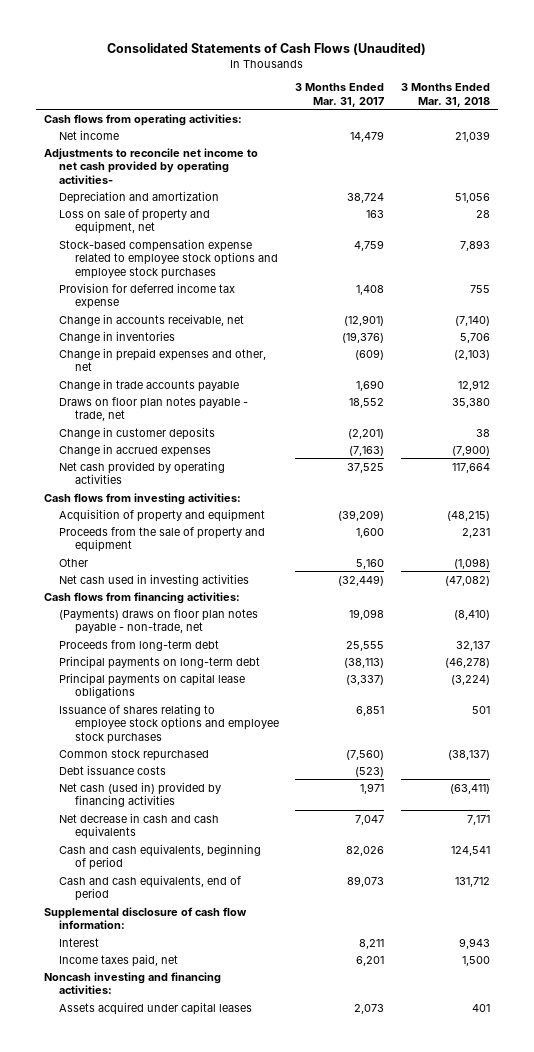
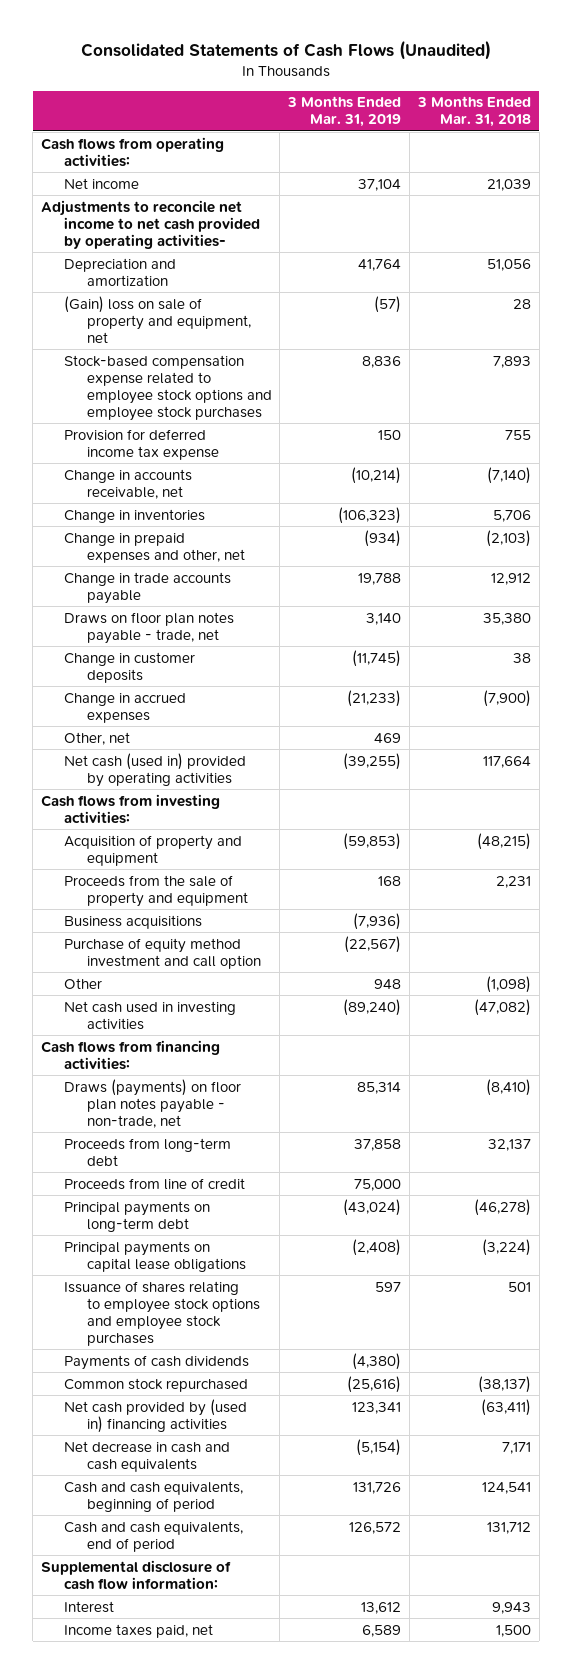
- | 3 Months Ended Mar. 31, 2017 | 3 Months Ended Mar. 31, 2018
+ | 3 Months Ended Mar. 31, 2019 | 3 Months Ended Mar. 31, 2018
- Loss on sale of property and equipment, net | 163 | 28
+ (Gain) loss on sale of property and equipment, net | (57) | 28
- Net cash provided by operating activities | 37,525 | 117,664
+ Other, net | 469 |
+ Net cash (used in) provided by operating activities | (39,255) | 117,664
+ Business acquisitions | (7,936) |
+ Purchase of equity method investment and call option | (22,567) |
- (Payments) draws on floor plan notes payable - non-trade, net | 19,098 | (8,410)
+ Draws (payments) on floor plan notes payable - non-trade, net | 85,314 | (8,410)
+ Proceeds from line of credit | 75,000 |
+ Payments of cash dividends | (4,380) |
- Debt issuance costs | (523) |
- Net cash (used in) provided by financing activities | 1,971 | (63,411)
+ Net cash provided by (used in) financing activities | 123,341 | (63,411)
- Noncash investing and financing activities:
- Assets acquired under capital leases | 2,073 | 401

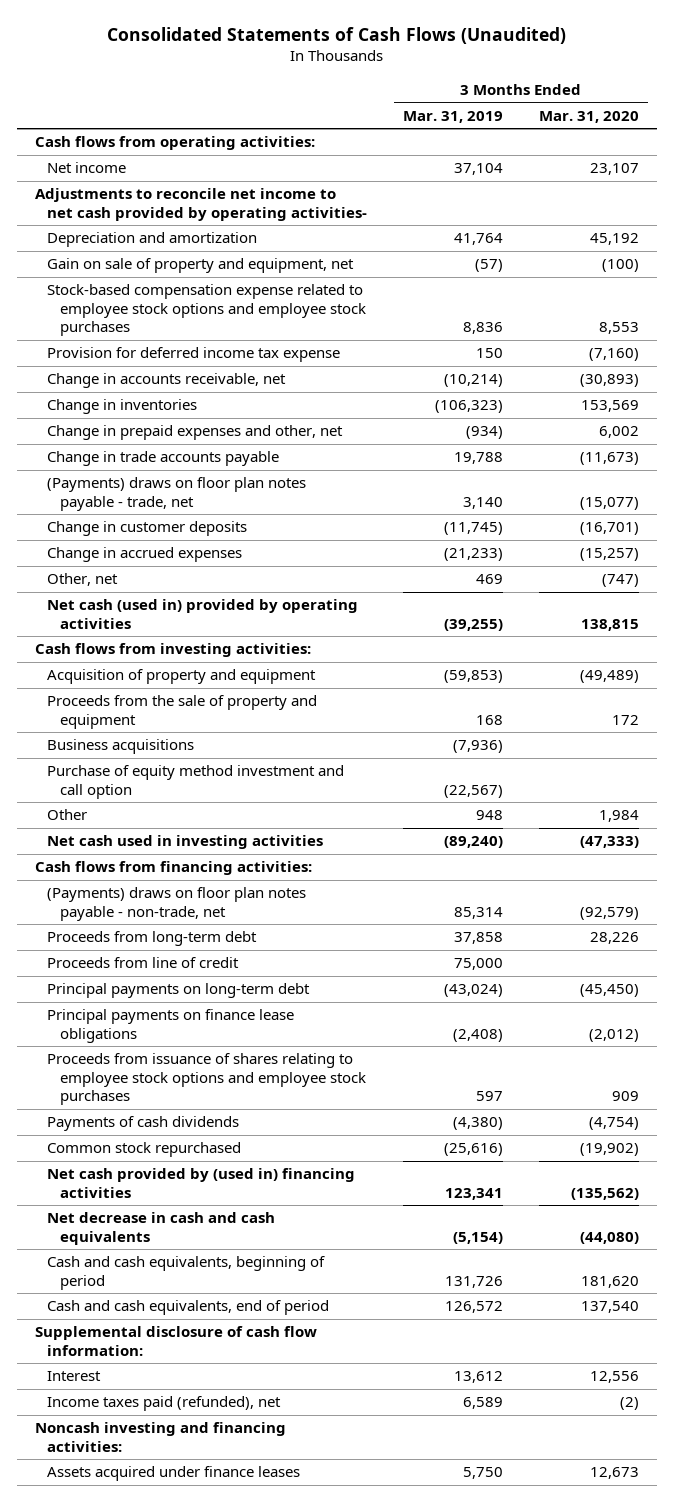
- | 3 Months Ended Mar. 31, 2019 | 3 Months Ended Mar. 31, 2018
+ | 3 Months Ended Mar. 31, 2019 | 3 Months Ended Mar. 31, 2020
- (Gain) loss on sale of property and equipment, net | (57) | 28
+ Gain on sale of property and equipment, net | (57) | (100)
- Draws on floor plan notes payable - trade, net | 3,140 | 35,380
+ (Payments) draws on floor plan notes payable - trade, net | 3,140 | (15,077)
- Draws (payments) on floor plan notes payable - non-trade, net | 85,314 | (8,410)
+ (Payments) draws on floor plan notes payable - non-trade, net | 85,314 | (92,579)
- Principal payments on capital lease obligations | (2,408) | (3,224)
- Issuance of shares relating to employee stock options and employee stock purchases | 597 | 501
+ Principal payments on finance lease obligations | (2,408) | (2,012)
+ Proceeds from issuance of shares relating to employee stock options and employee stock purchases | 597 | 909
- Income taxes paid, net | 6,589 | 1,500
+ Income taxes paid (refunded), net | 6,589 | (2)
+ Noncash investing and financing activities:
+ Assets acquired under finance leases | 5,750 | 12,673

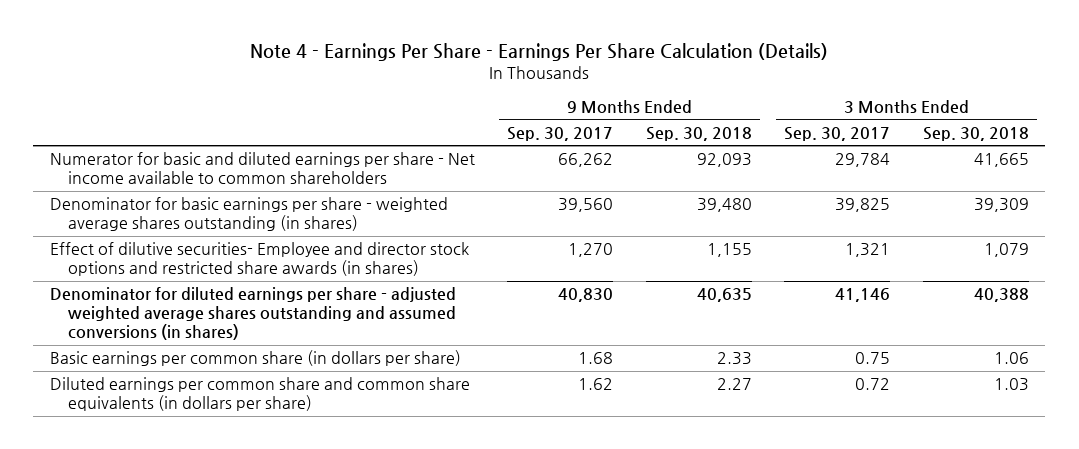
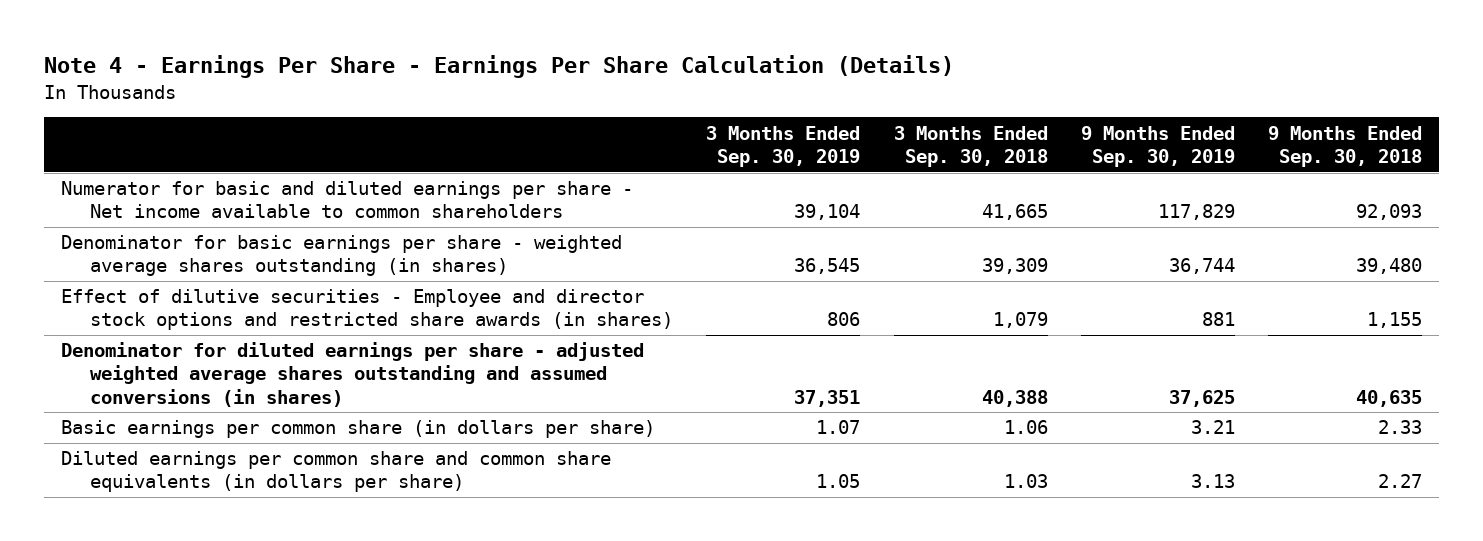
- | 9 Months Ended Sep. 30, 2017 | 9 Months Ended Sep. 30, 2018 | 3 Months Ended Sep. 30, 2017 | 3 Months Ended Sep. 30, 2018
+ | 3 Months Ended Sep. 30, 2019 | 3 Months Ended Sep. 30, 2018 | 9 Months Ended Sep. 30, 2019 | 9 Months Ended Sep. 30, 2018
- Effect of dilutive securities- Employee and director stock options and restricted share awards (in shares) | 1,270 | 1,155 | 1,321 | 1,079
+ Effect of dilutive securities - Employee and director stock options and restricted share awards (in shares) | 806 | 1,079 | 881 | 1,155

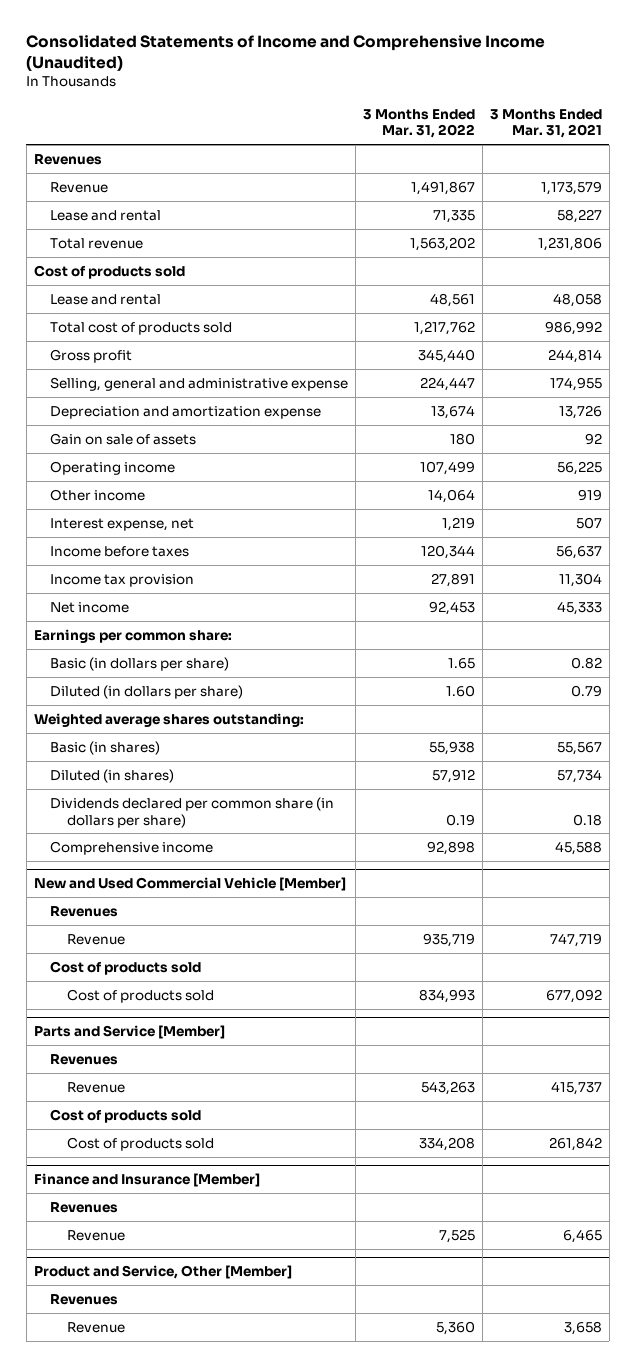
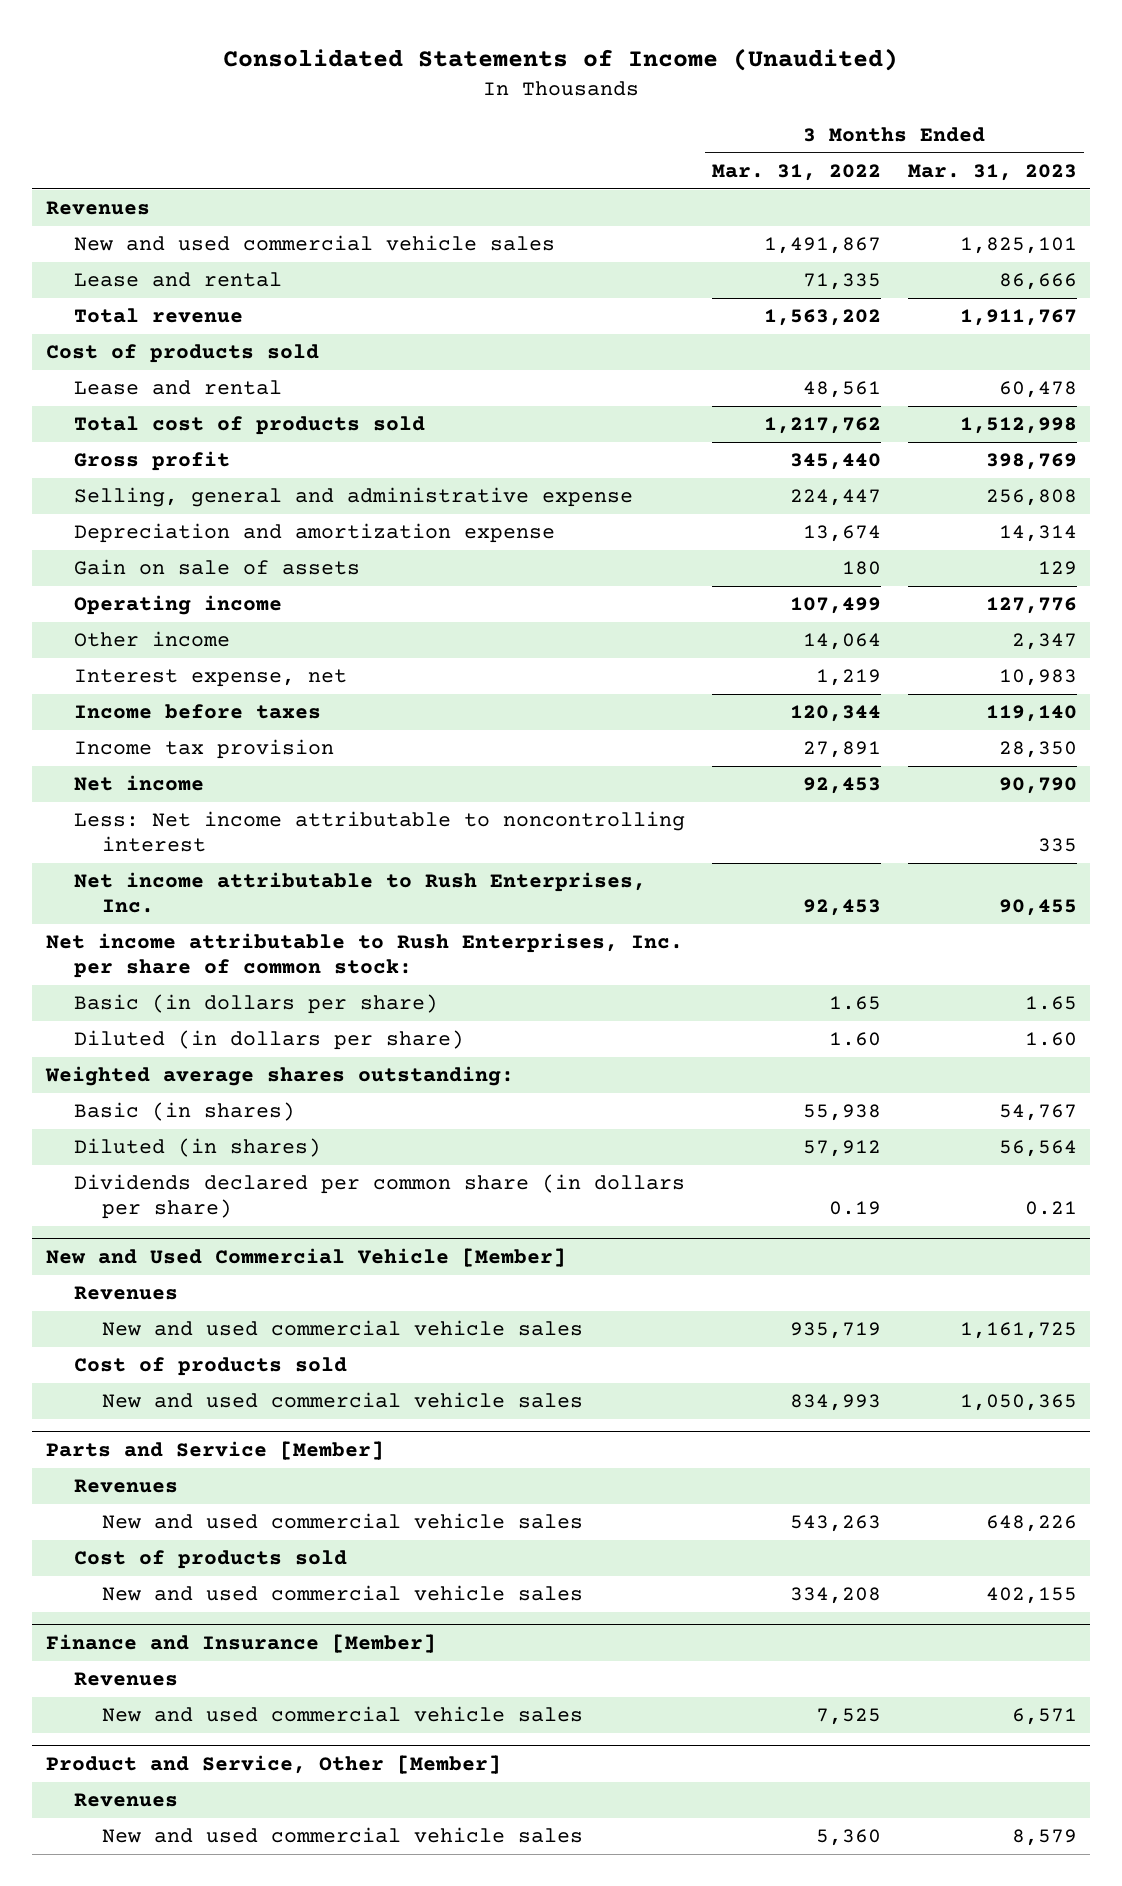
- Consolidated Statements of Income and Comprehensive Income (Unaudited)
+ Consolidated Statements of Income (Unaudited)
- | 3 Months Ended Mar. 31, 2022 | 3 Months Ended Mar. 31, 2021
+ | 3 Months Ended Mar. 31, 2022 | 3 Months Ended Mar. 31, 2023
- Revenue | 1,491,867 | 1,173,579
+ New and used commercial vehicle sales | 1,491,867 | 1,825,101
- Earnings per common share:
+ Less: Net income attributable to noncontrolling interest | | 335
+ Net income attributable to Rush Enterprises, Inc. | 92,453 | 90,455
+ Net income attributable to Rush Enterprises, Inc. per share of common stock:
- Comprehensive income | 92,898 | 45,588
@ New and Used Commercial Vehicle [Member]
- Revenue | 935,719 | 747,719
+ New and used commercial vehicle sales | 935,719 | 1,161,725
- Cost of products sold | 834,993 | 677,092
+ New and used commercial vehicle sales | 834,993 | 1,050,365
@ Parts and Service [Member]
- Revenue | 543,263 | 415,737
+ New and used commercial vehicle sales | 543,263 | 648,226
- Cost of products sold | 334,208 | 261,842
+ New and used commercial vehicle sales | 334,208 | 402,155
@ Finance and Insurance [Member]
- Revenue | 7,525 | 6,465
+ New and used commercial vehicle sales | 7,525 | 6,571
@ Product and Service, Other [Member]
- Revenue | 5,360 | 3,658
+ New and used commercial vehicle sales | 5,360 | 8,579

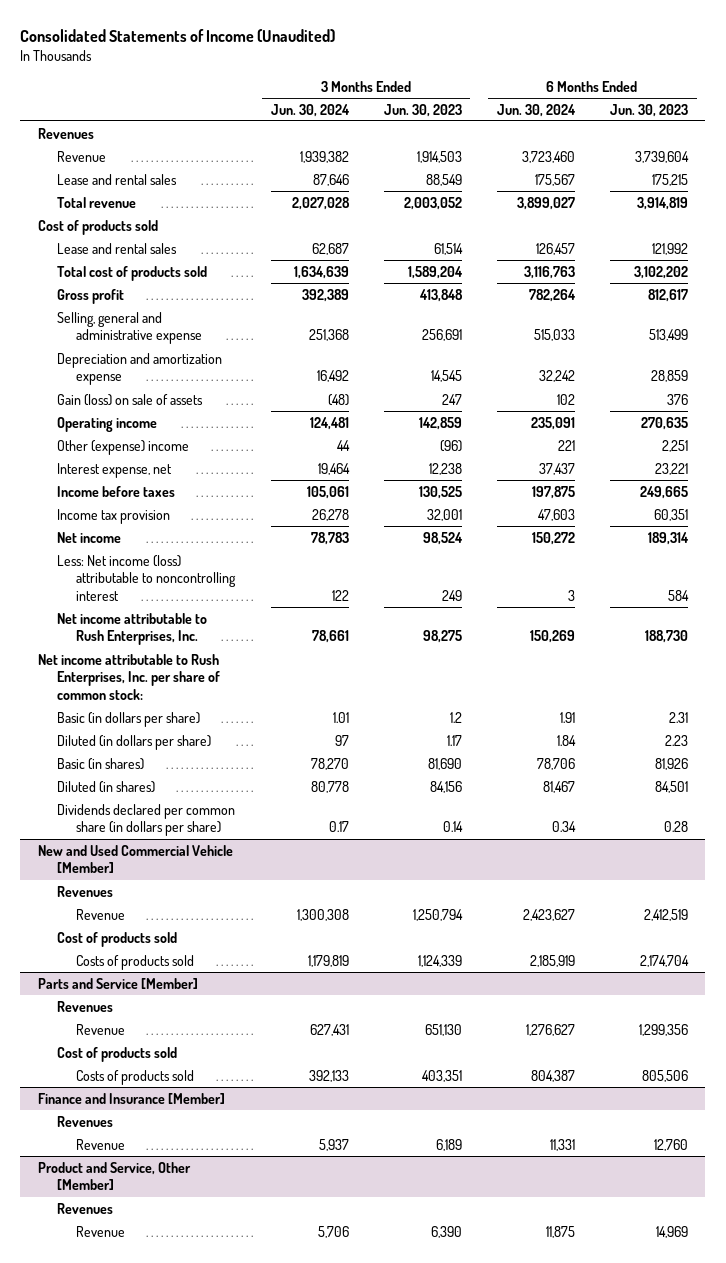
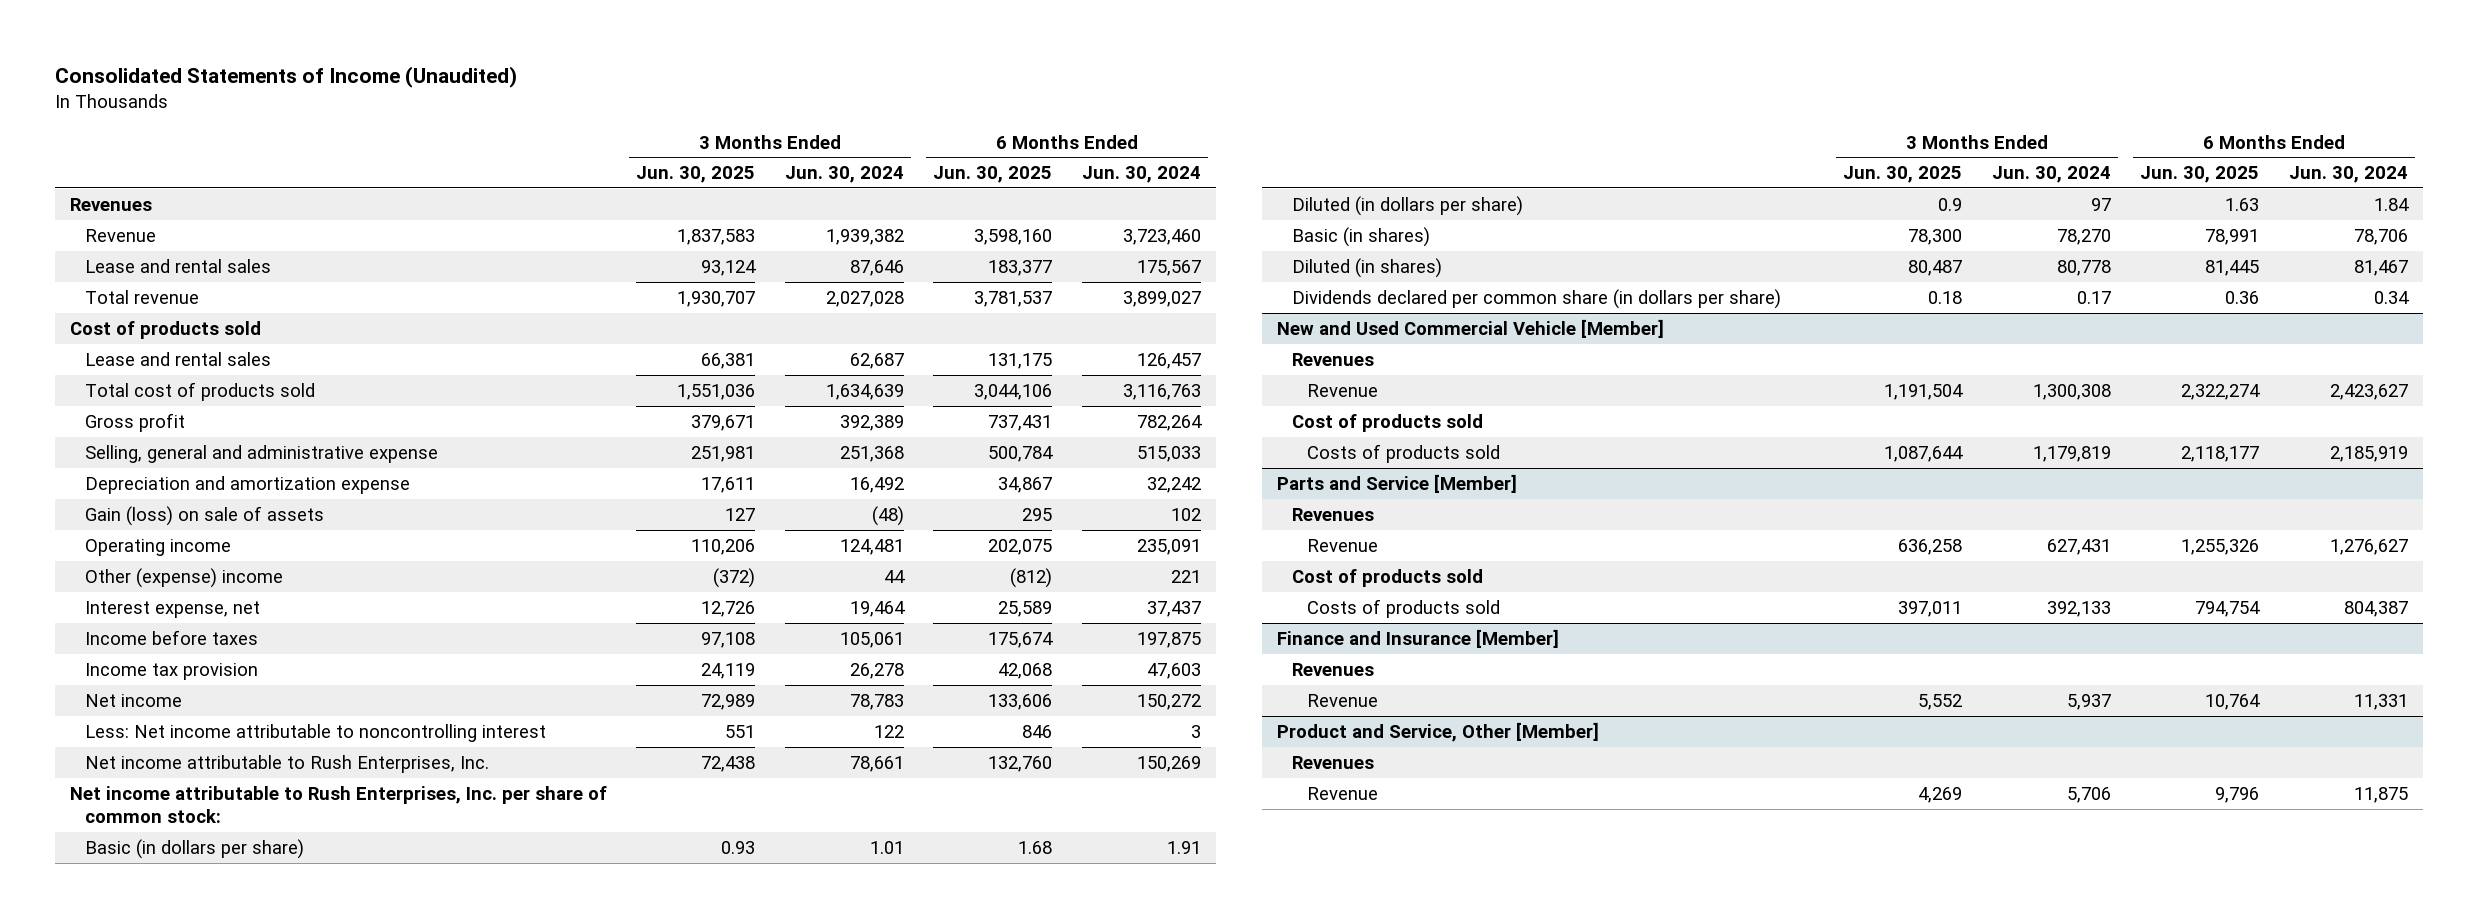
- | 3 Months Ended Jun. 30, 2024 | 3 Months Ended Jun. 30, 2023 | 6 Months Ended Jun. 30, 2024 | 6 Months Ended Jun. 30, 2023
+ | 3 Months Ended Jun. 30, 2025 | 3 Months Ended Jun. 30, 2024 | 6 Months Ended Jun. 30, 2025 | 6 Months Ended Jun. 30, 2024
- Less: Net income (loss) attributable to noncontrolling interest | 122 | 249 | 3 | 584
+ Less: Net income attributable to noncontrolling interest | 551 | 122 | 846 | 3

